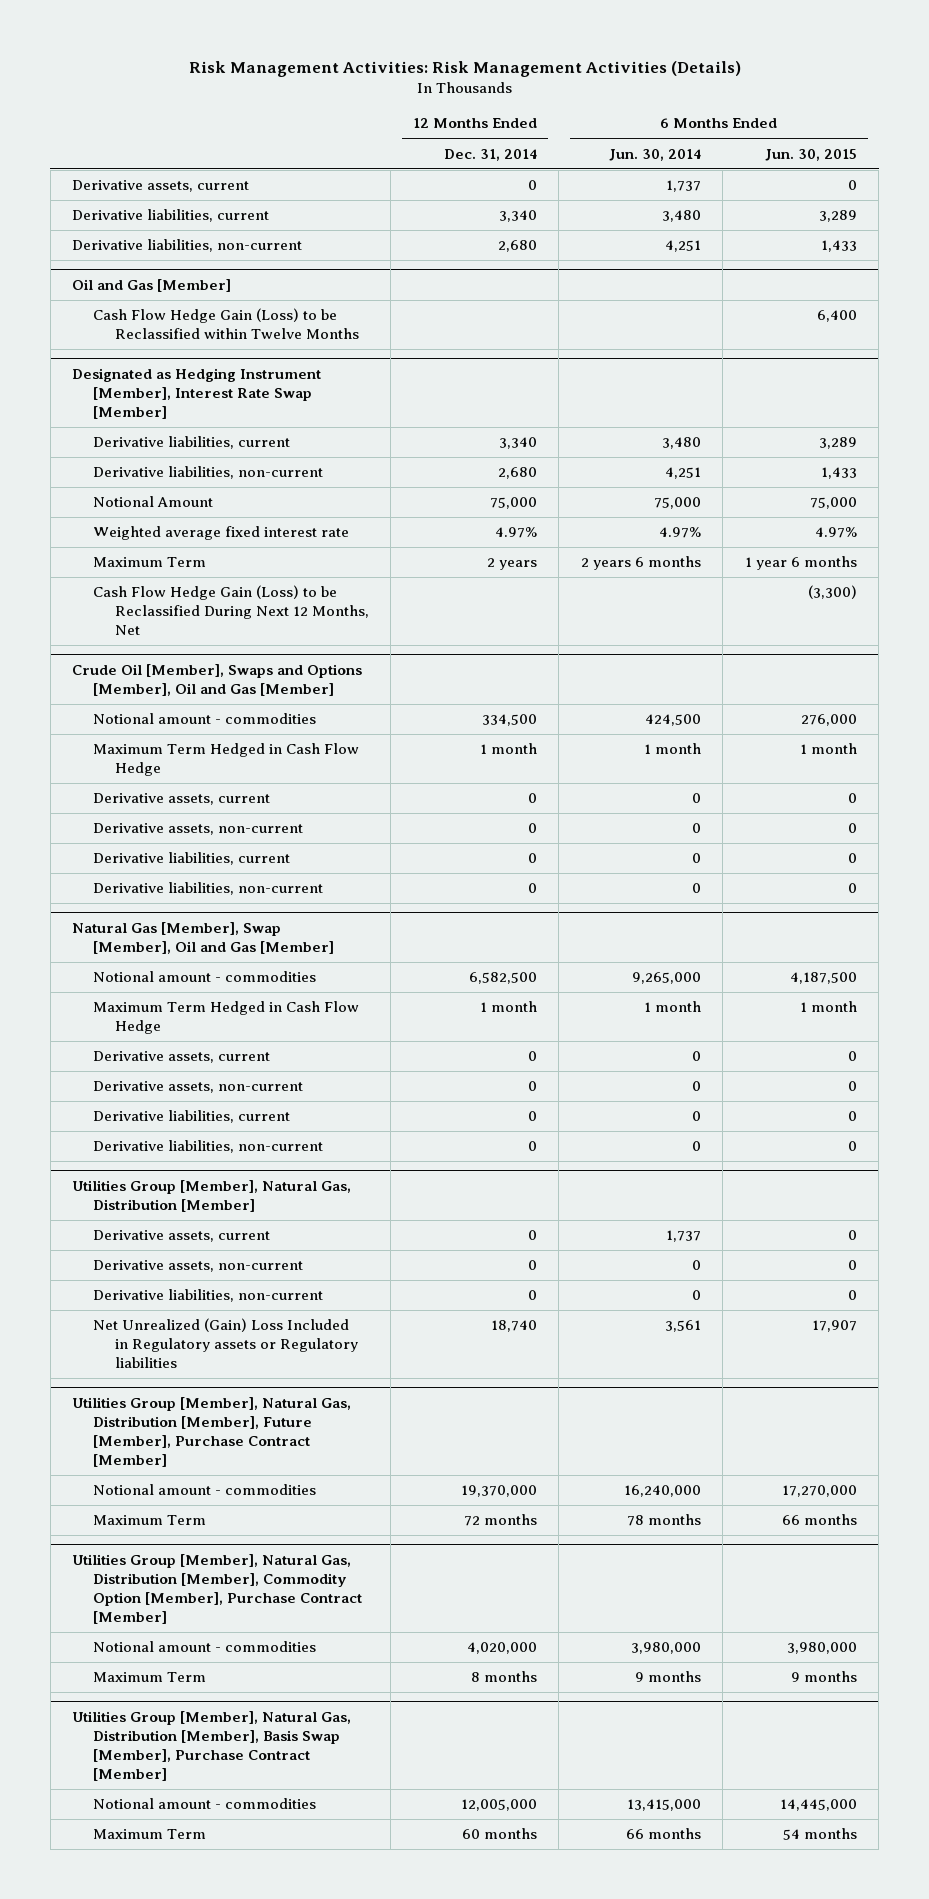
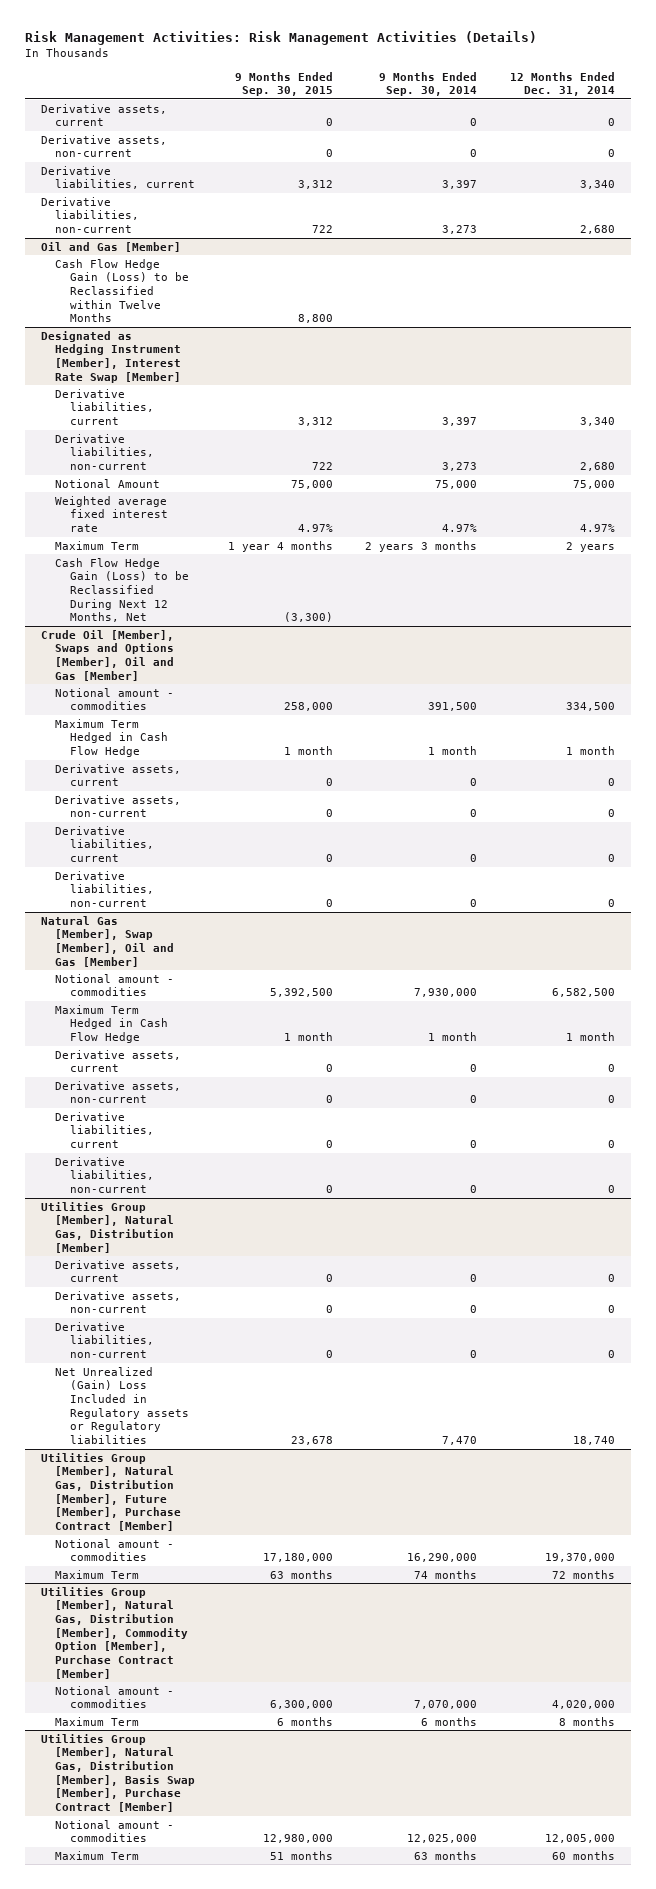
- | 12 Months Ended Dec. 31, 2014 | 6 Months Ended Jun. 30, 2014 | 6 Months Ended Jun. 30, 2015
+ | 9 Months Ended Sep. 30, 2015 | 9 Months Ended Sep. 30, 2014 | 12 Months Ended Dec. 31, 2014
+ Derivative assets, non-current | 0 | 0 | 0

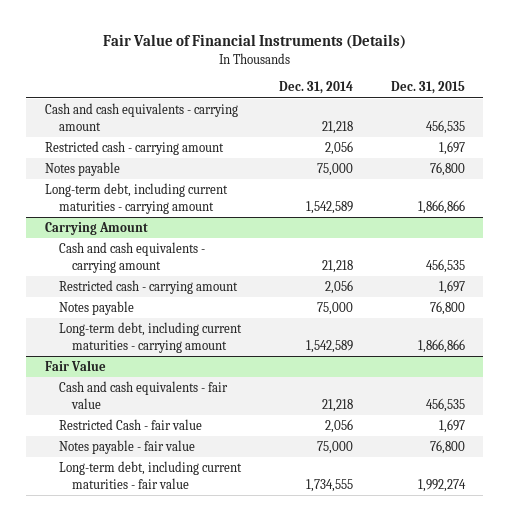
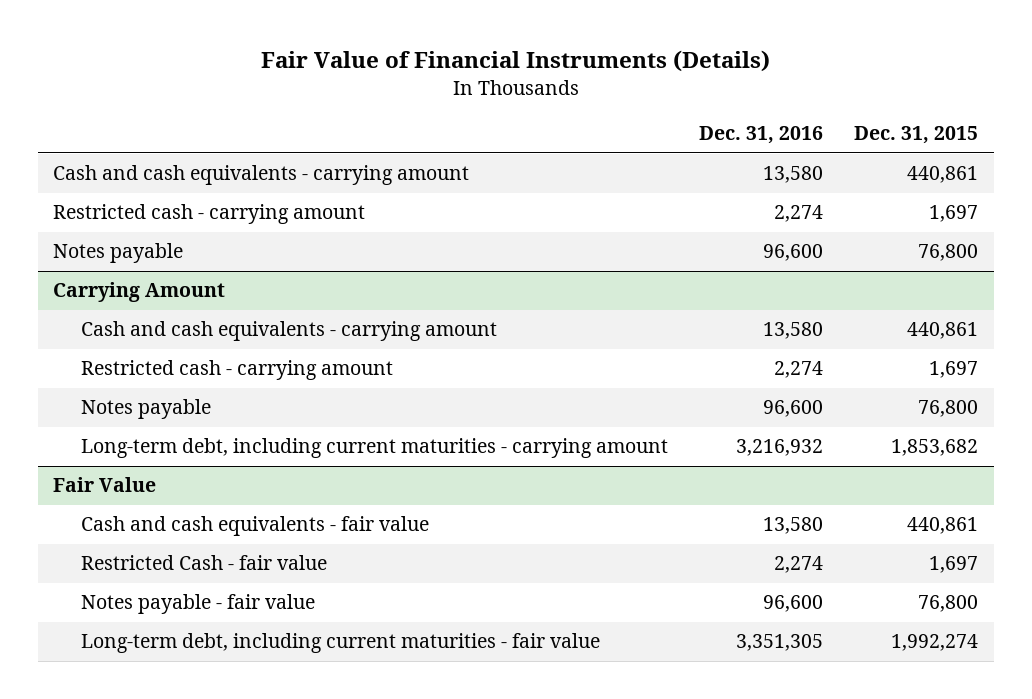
- | Dec. 31, 2014 | Dec. 31, 2015
+ | Dec. 31, 2016 | Dec. 31, 2015
- Cash and cash equivalents - carrying amount | 21,218 | 456,535
+ Cash and cash equivalents - carrying amount | 13,580 | 440,861
- Long-term debt, including current maturities - carrying amount | 1,542,589 | 1,866,866
@ Carrying Amount
- Cash and cash equivalents - carrying amount | 21,218 | 456,535
+ Cash and cash equivalents - carrying amount | 13,580 | 440,861
- Long-term debt, including current maturities - carrying amount | 1,542,589 | 1,866,866
+ Long-term debt, including current maturities - carrying amount | 3,216,932 | 1,853,682
@ Fair Value
- Cash and cash equivalents - fair value | 21,218 | 456,535
+ Cash and cash equivalents - fair value | 13,580 | 440,861

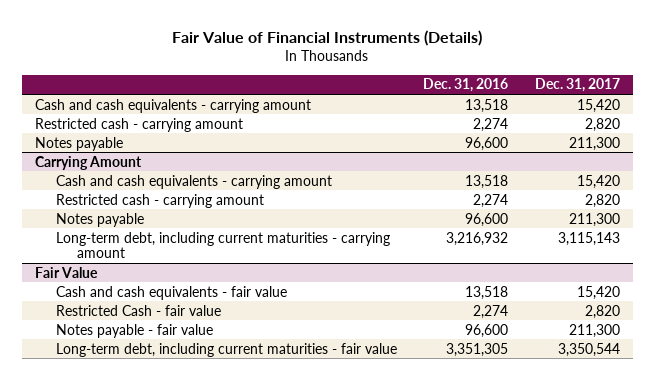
- | Dec. 31, 2016 | Dec. 31, 2015
+ | Dec. 31, 2016 | Dec. 31, 2017
- Cash and cash equivalents - carrying amount | 13,580 | 440,861
+ Cash and cash equivalents - carrying amount | 13,518 | 15,420
@ Carrying Amount
- Cash and cash equivalents - carrying amount | 13,580 | 440,861
+ Cash and cash equivalents - carrying amount | 13,518 | 15,420
@ Fair Value
- Cash and cash equivalents - fair value | 13,580 | 440,861
+ Cash and cash equivalents - fair value | 13,518 | 15,420

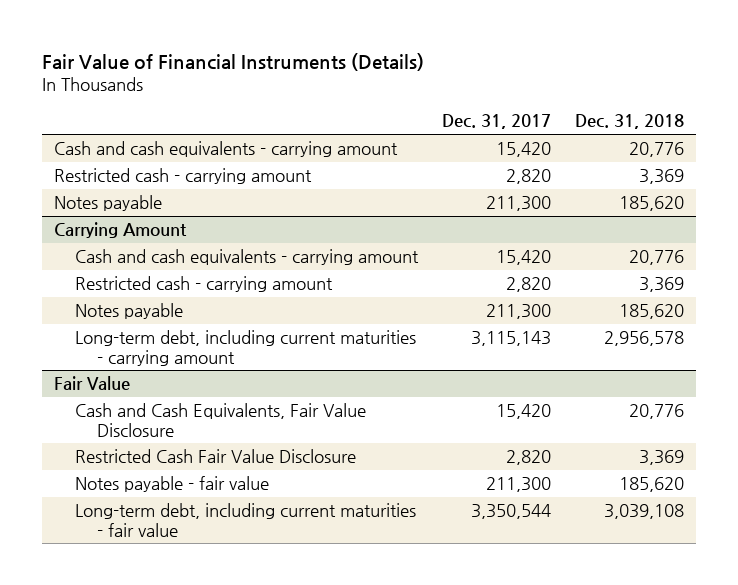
- | Dec. 31, 2016 | Dec. 31, 2017
+ | Dec. 31, 2017 | Dec. 31, 2018
@ Fair Value
- Cash and cash equivalents - fair value | 13,518 | 15,420
- Restricted Cash - fair value | 2,274 | 2,820
+ Cash and Cash Equivalents, Fair Value Disclosure | 15,420 | 20,776
+ Restricted Cash Fair Value Disclosure | 2,820 | 3,369

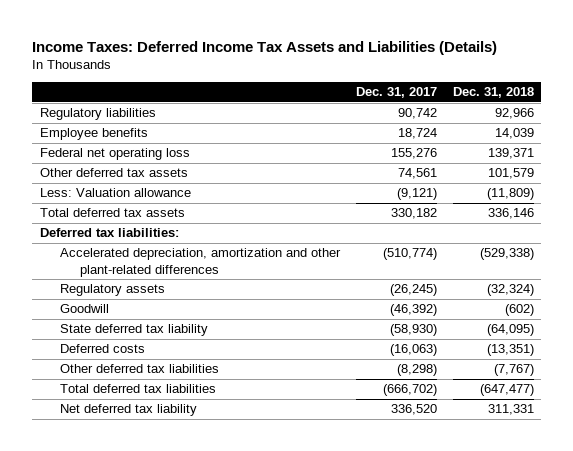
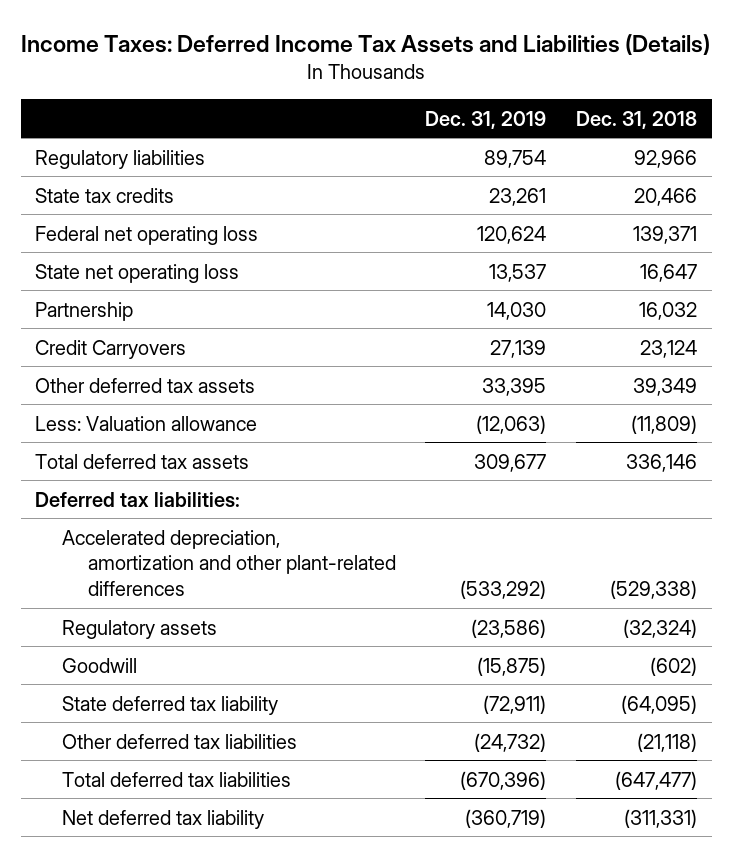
- | Dec. 31, 2017 | Dec. 31, 2018
+ | Dec. 31, 2019 | Dec. 31, 2018
- Employee benefits | 18,724 | 14,039
+ State tax credits | 23,261 | 20,466
- Other deferred tax assets | 74,561 | 101,579
+ State net operating loss | 13,537 | 16,647
+ Partnership | 14,030 | 16,032
+ Credit Carryovers | 27,139 | 23,124
+ Other deferred tax assets | 33,395 | 39,349
- Deferred costs | (16,063) | (13,351)
- Other deferred tax liabilities | (8,298) | (7,767)
+ Other deferred tax liabilities | (24,732) | (21,118)
- Net deferred tax liability | 336,520 | 311,331
+ Net deferred tax liability | (360,719) | (311,331)

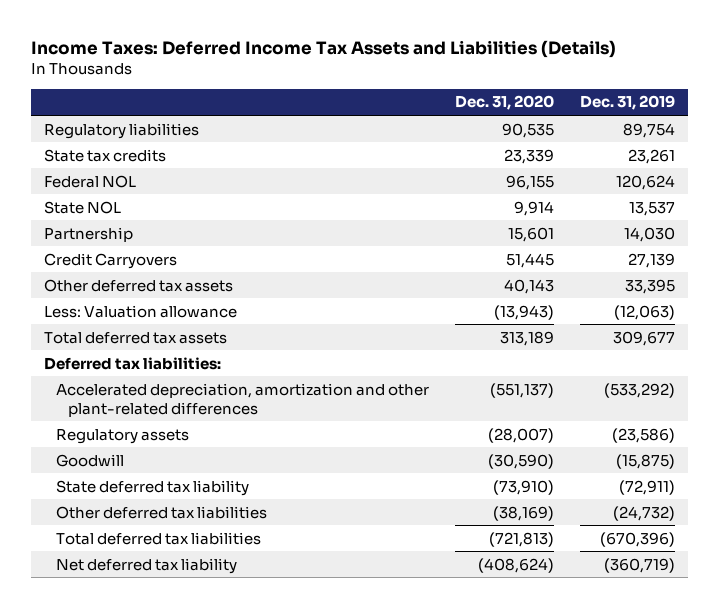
- | Dec. 31, 2019 | Dec. 31, 2018
+ | Dec. 31, 2020 | Dec. 31, 2019
- Federal net operating loss | 120,624 | 139,371
- State net operating loss | 13,537 | 16,647
+ Federal NOL | 96,155 | 120,624
+ State NOL | 9,914 | 13,537

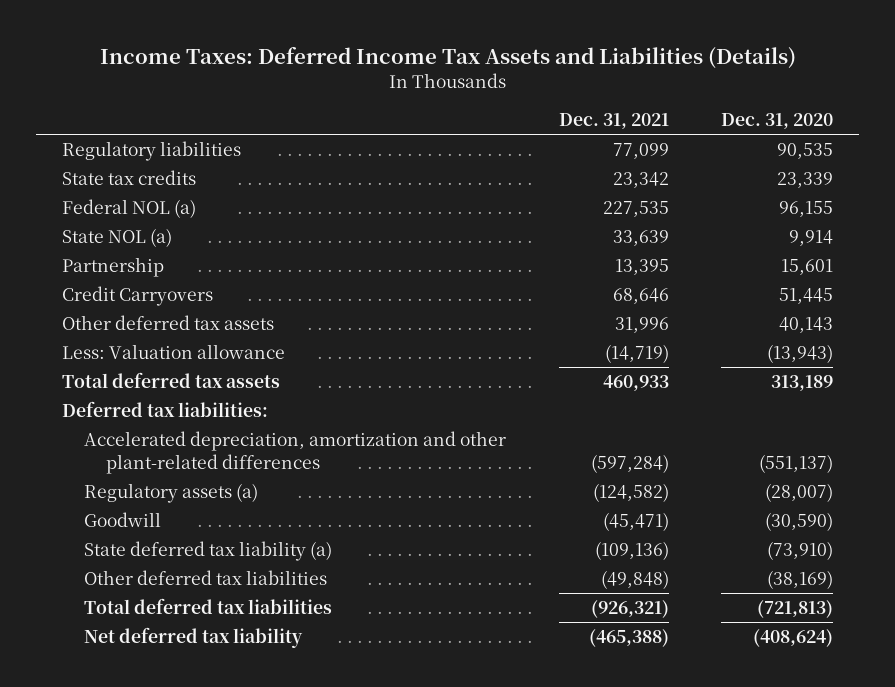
- | Dec. 31, 2020 | Dec. 31, 2019
+ | Dec. 31, 2021 | Dec. 31, 2020
- Federal NOL | 96,155 | 120,624
- State NOL | 9,914 | 13,537
+ Federal NOL (a) | 227,535 | 96,155
+ State NOL (a) | 33,639 | 9,914
- Regulatory assets | (28,007) | (23,586)
+ Regulatory assets (a) | (124,582) | (28,007)
- State deferred tax liability | (73,910) | (72,911)
+ State deferred tax liability (a) | (109,136) | (73,910)

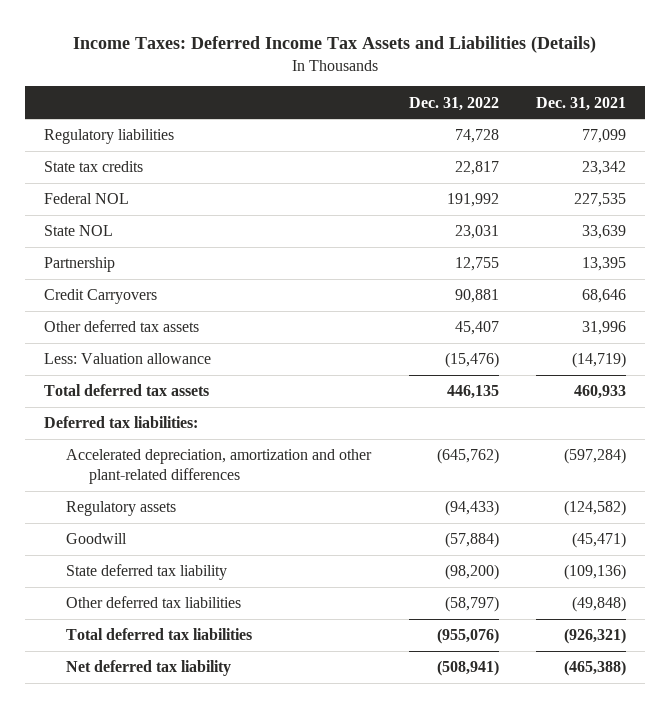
- | Dec. 31, 2021 | Dec. 31, 2020
+ | Dec. 31, 2022 | Dec. 31, 2021
- Federal NOL (a) | 227,535 | 96,155
- State NOL (a) | 33,639 | 9,914
+ Federal NOL | 191,992 | 227,535
+ State NOL | 23,031 | 33,639
- Regulatory assets (a) | (124,582) | (28,007)
+ Regulatory assets | (94,433) | (124,582)
- State deferred tax liability (a) | (109,136) | (73,910)
+ State deferred tax liability | (98,200) | (109,136)

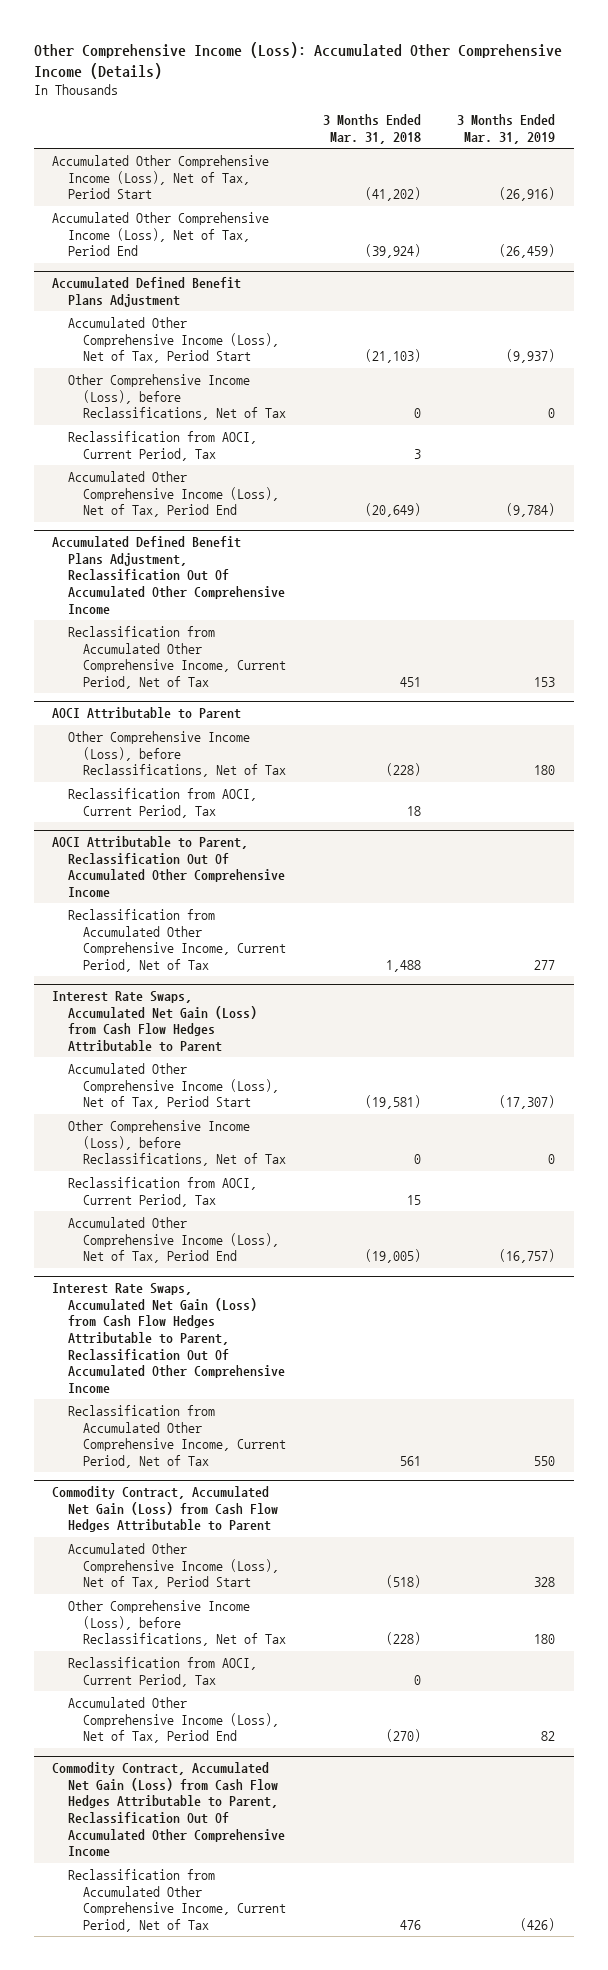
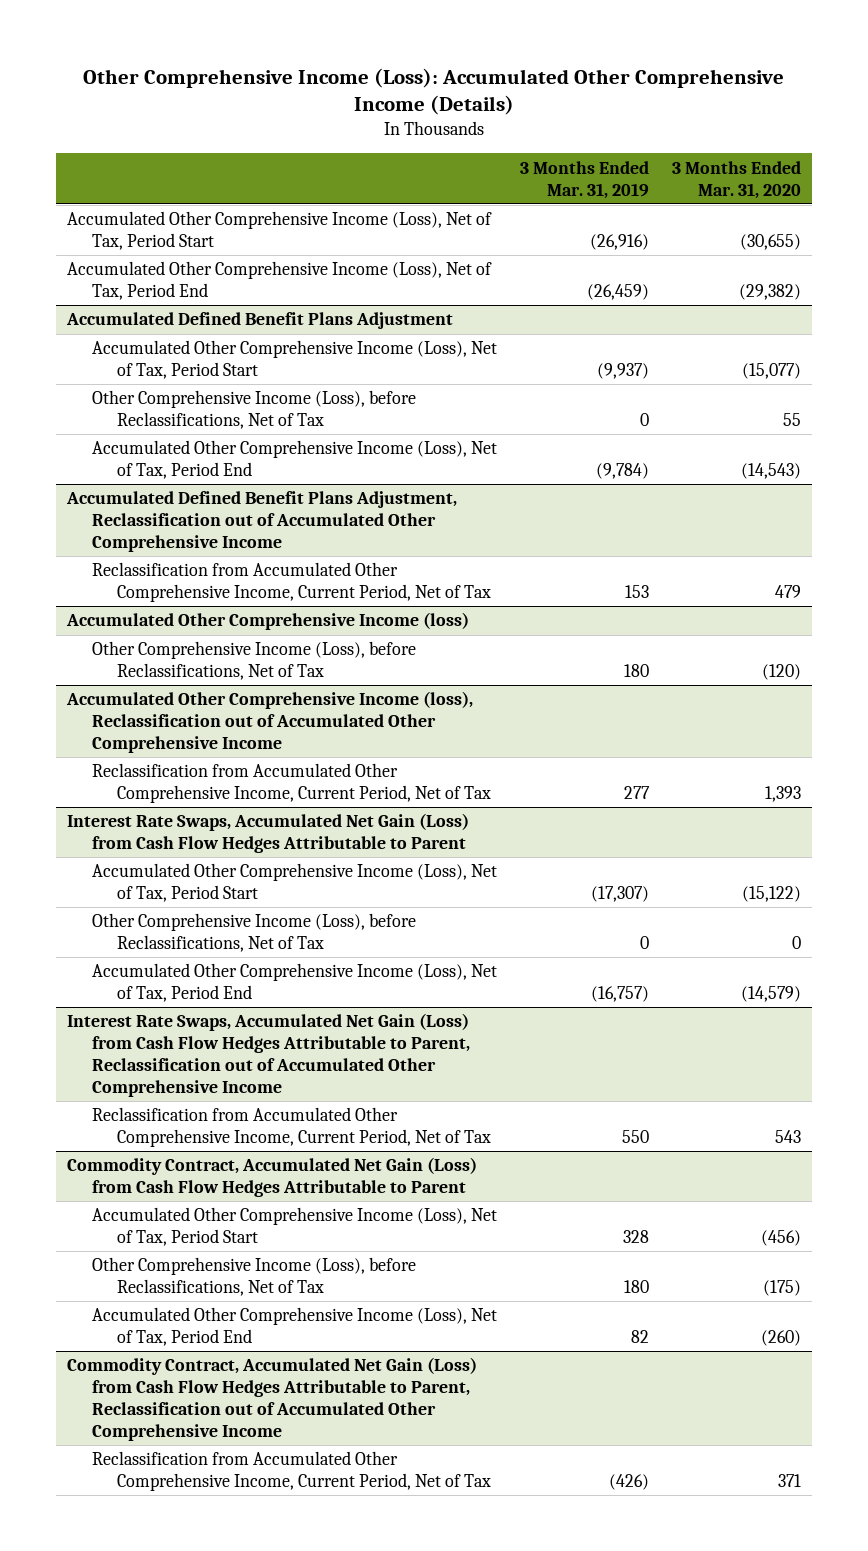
- | 3 Months Ended Mar. 31, 2018 | 3 Months Ended Mar. 31, 2019
+ | 3 Months Ended Mar. 31, 2019 | 3 Months Ended Mar. 31, 2020
@ Accumulated Defined Benefit Plans Adjustment
- Reclassification from AOCI, Current Period, Tax | 3 |
- Accumulated Defined Benefit Plans Adjustment, Reclassification Out Of Accumulated Other Comprehensive Income
+ Accumulated Defined Benefit Plans Adjustment, Reclassification out of Accumulated Other Comprehensive Income
- AOCI Attributable to Parent
+ Accumulated Other Comprehensive Income (loss)
- Reclassification from AOCI, Current Period, Tax | 18 |
- AOCI Attributable to Parent, Reclassification Out Of Accumulated Other Comprehensive Income
+ Accumulated Other Comprehensive Income (loss), Reclassification out of Accumulated Other Comprehensive Income
@ Interest Rate Swaps, Accumulated Net Gain (Loss) from Cash Flow Hedges Attributable to Parent
- Reclassification from AOCI, Current Period, Tax | 15 |
- Interest Rate Swaps, Accumulated Net Gain (Loss) from Cash Flow Hedges Attributable to Parent, Reclassification Out Of Accumulated Other Comprehensive Income
+ Interest Rate Swaps, Accumulated Net Gain (Loss) from Cash Flow Hedges Attributable to Parent, Reclassification out of Accumulated Other Comprehensive Income
@ Commodity Contract, Accumulated Net Gain (Loss) from Cash Flow Hedges Attributable to Parent
- Reclassification from AOCI, Current Period, Tax | 0 |
- Commodity Contract, Accumulated Net Gain (Loss) from Cash Flow Hedges Attributable to Parent, Reclassification Out Of Accumulated Other Comprehensive Income
+ Commodity Contract, Accumulated Net Gain (Loss) from Cash Flow Hedges Attributable to Parent, Reclassification out of Accumulated Other Comprehensive Income

